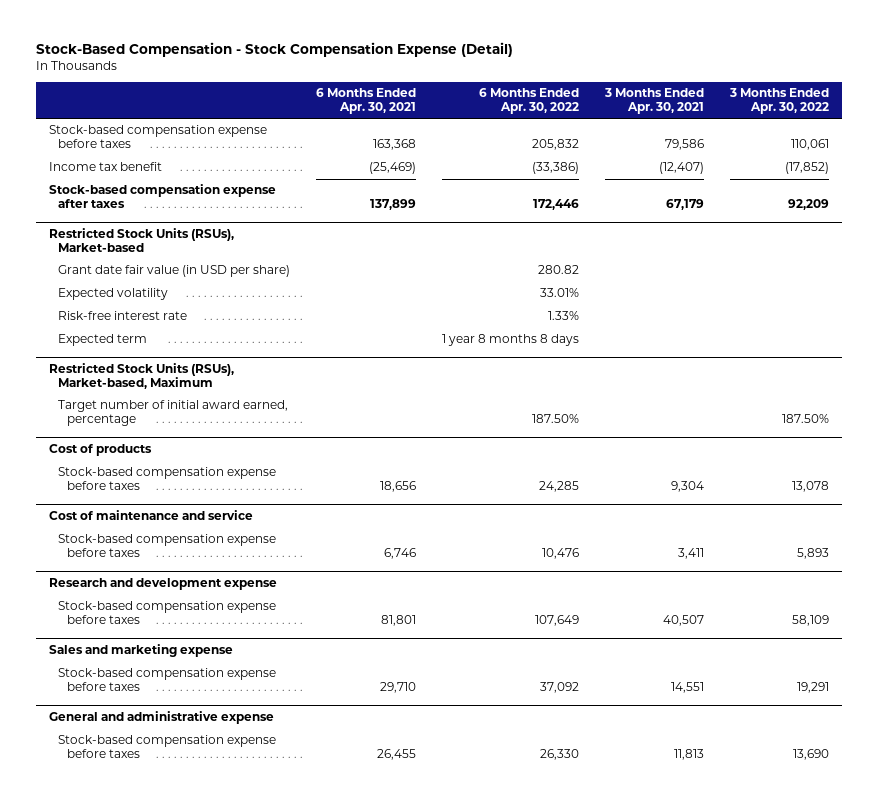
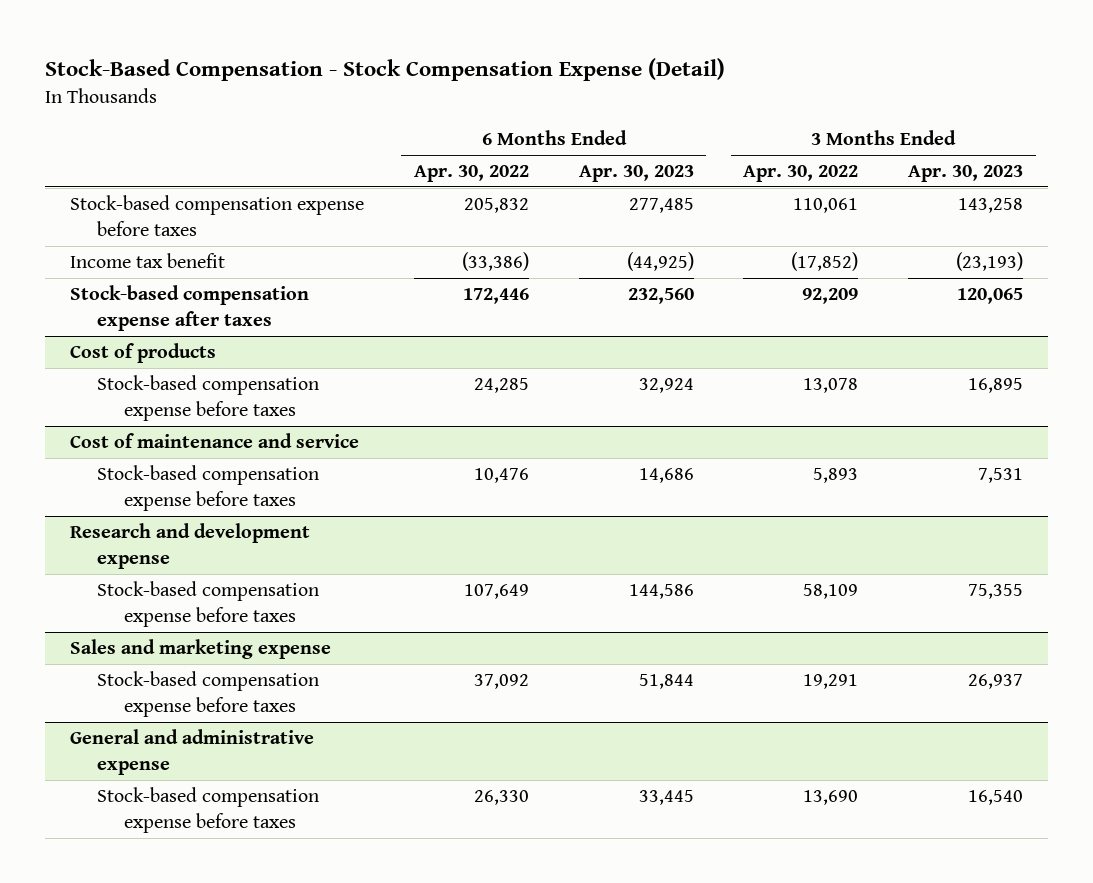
- | 6 Months Ended Apr. 30, 2021 | 6 Months Ended Apr. 30, 2022 | 3 Months Ended Apr. 30, 2021 | 3 Months Ended Apr. 30, 2022
+ | 6 Months Ended Apr. 30, 2022 | 6 Months Ended Apr. 30, 2023 | 3 Months Ended Apr. 30, 2022 | 3 Months Ended Apr. 30, 2023
- Restricted Stock Units (RSUs), Market-based
- Grant date fair value (in USD per share) | | 280.82 | |
- Expected volatility | | 33.01% | |
- Risk-free interest rate | | 1.33% | |
- Expected term | | 1 year 8 months 8 days | |
- Restricted Stock Units (RSUs), Market-based, Maximum
- Target number of initial award earned, percentage | | 187.50% | | 187.50%

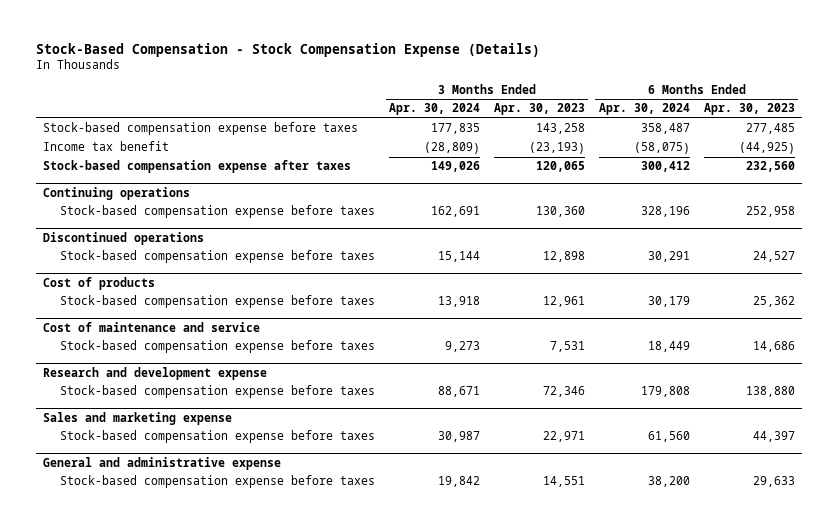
- Stock-Based Compensation - Stock Compensation Expense (Detail)
+ Stock-Based Compensation - Stock Compensation Expense (Details)
- | 6 Months Ended Apr. 30, 2022 | 6 Months Ended Apr. 30, 2023 | 3 Months Ended Apr. 30, 2022 | 3 Months Ended Apr. 30, 2023
+ | 3 Months Ended Apr. 30, 2024 | 3 Months Ended Apr. 30, 2023 | 6 Months Ended Apr. 30, 2024 | 6 Months Ended Apr. 30, 2023
+ Continuing operations
+ Stock-based compensation expense before taxes | 162,691 | 130,360 | 328,196 | 252,958
+ Discontinued operations
+ Stock-based compensation expense before taxes | 15,144 | 12,898 | 30,291 | 24,527
@ Cost of products
- Stock-based compensation expense before taxes | 24,285 | 32,924 | 13,078 | 16,895
+ Stock-based compensation expense before taxes | 13,918 | 12,961 | 30,179 | 25,362
@ Research and development expense
- Stock-based compensation expense before taxes | 107,649 | 144,586 | 58,109 | 75,355
+ Stock-based compensation expense before taxes | 88,671 | 72,346 | 179,808 | 138,880
@ Sales and marketing expense
- Stock-based compensation expense before taxes | 37,092 | 51,844 | 19,291 | 26,937
+ Stock-based compensation expense before taxes | 30,987 | 22,971 | 61,560 | 44,397
@ General and administrative expense
- Stock-based compensation expense before taxes | 26,330 | 33,445 | 13,690 | 16,540
+ Stock-based compensation expense before taxes | 19,842 | 14,551 | 38,200 | 29,633

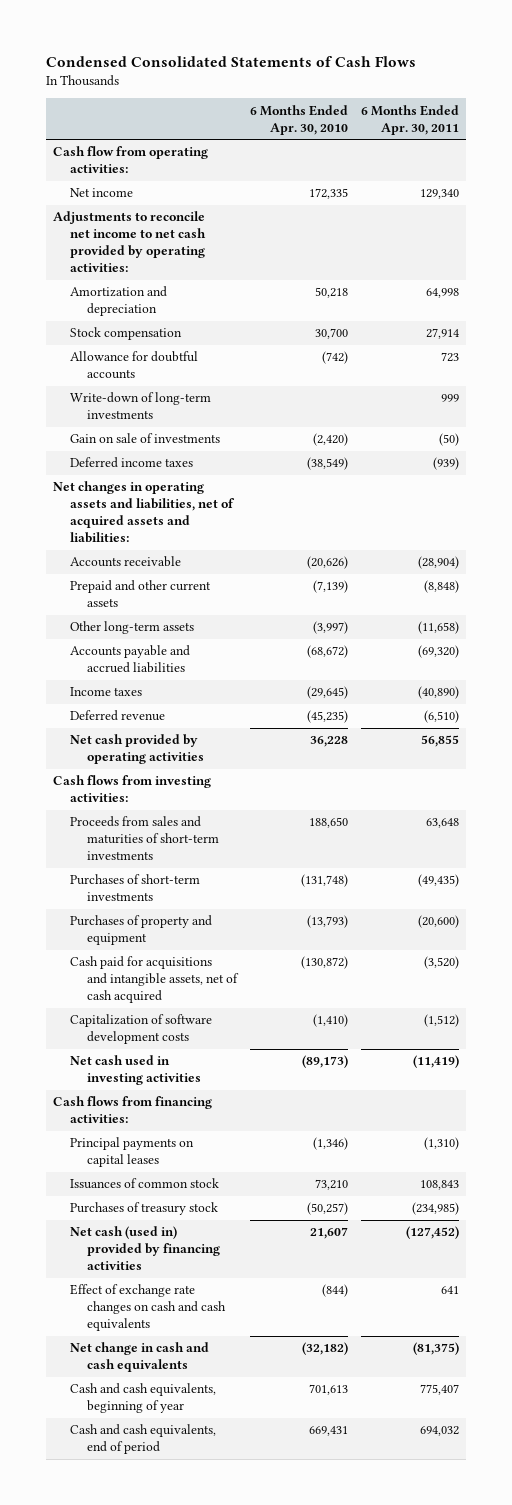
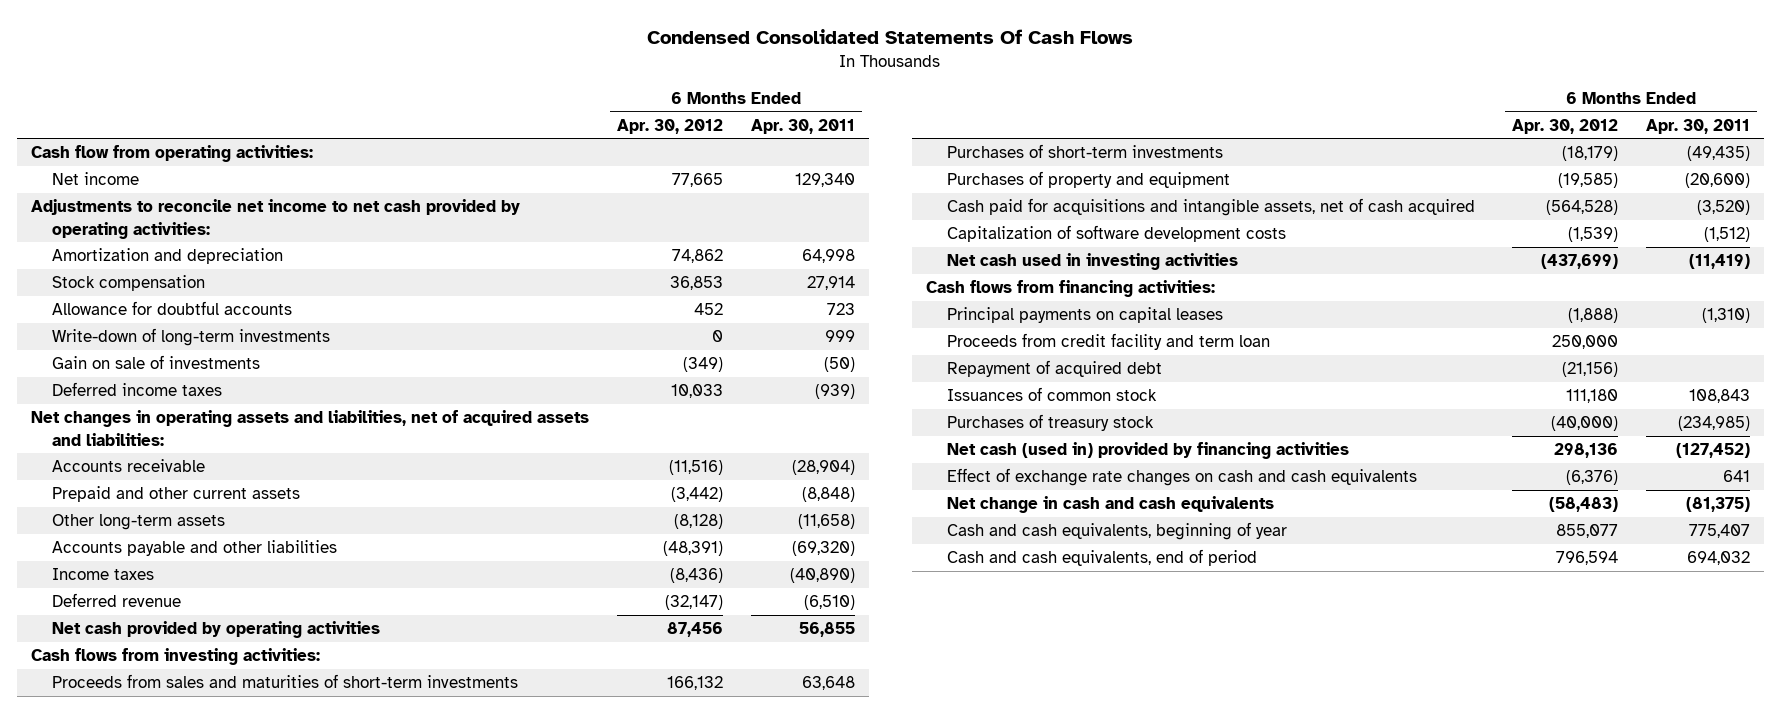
- Condensed Consolidated Statements of Cash Flows
+ Condensed Consolidated Statements Of Cash Flows
- | 6 Months Ended Apr. 30, 2010 | 6 Months Ended Apr. 30, 2011
+ | 6 Months Ended Apr. 30, 2012 | 6 Months Ended Apr. 30, 2011
- Accounts payable and accrued liabilities | (68,672) | (69,320)
+ Accounts payable and other liabilities | (48,391) | (69,320)
+ Proceeds from credit facility and term loan | 250,000 |
+ Repayment of acquired debt | (21,156) |

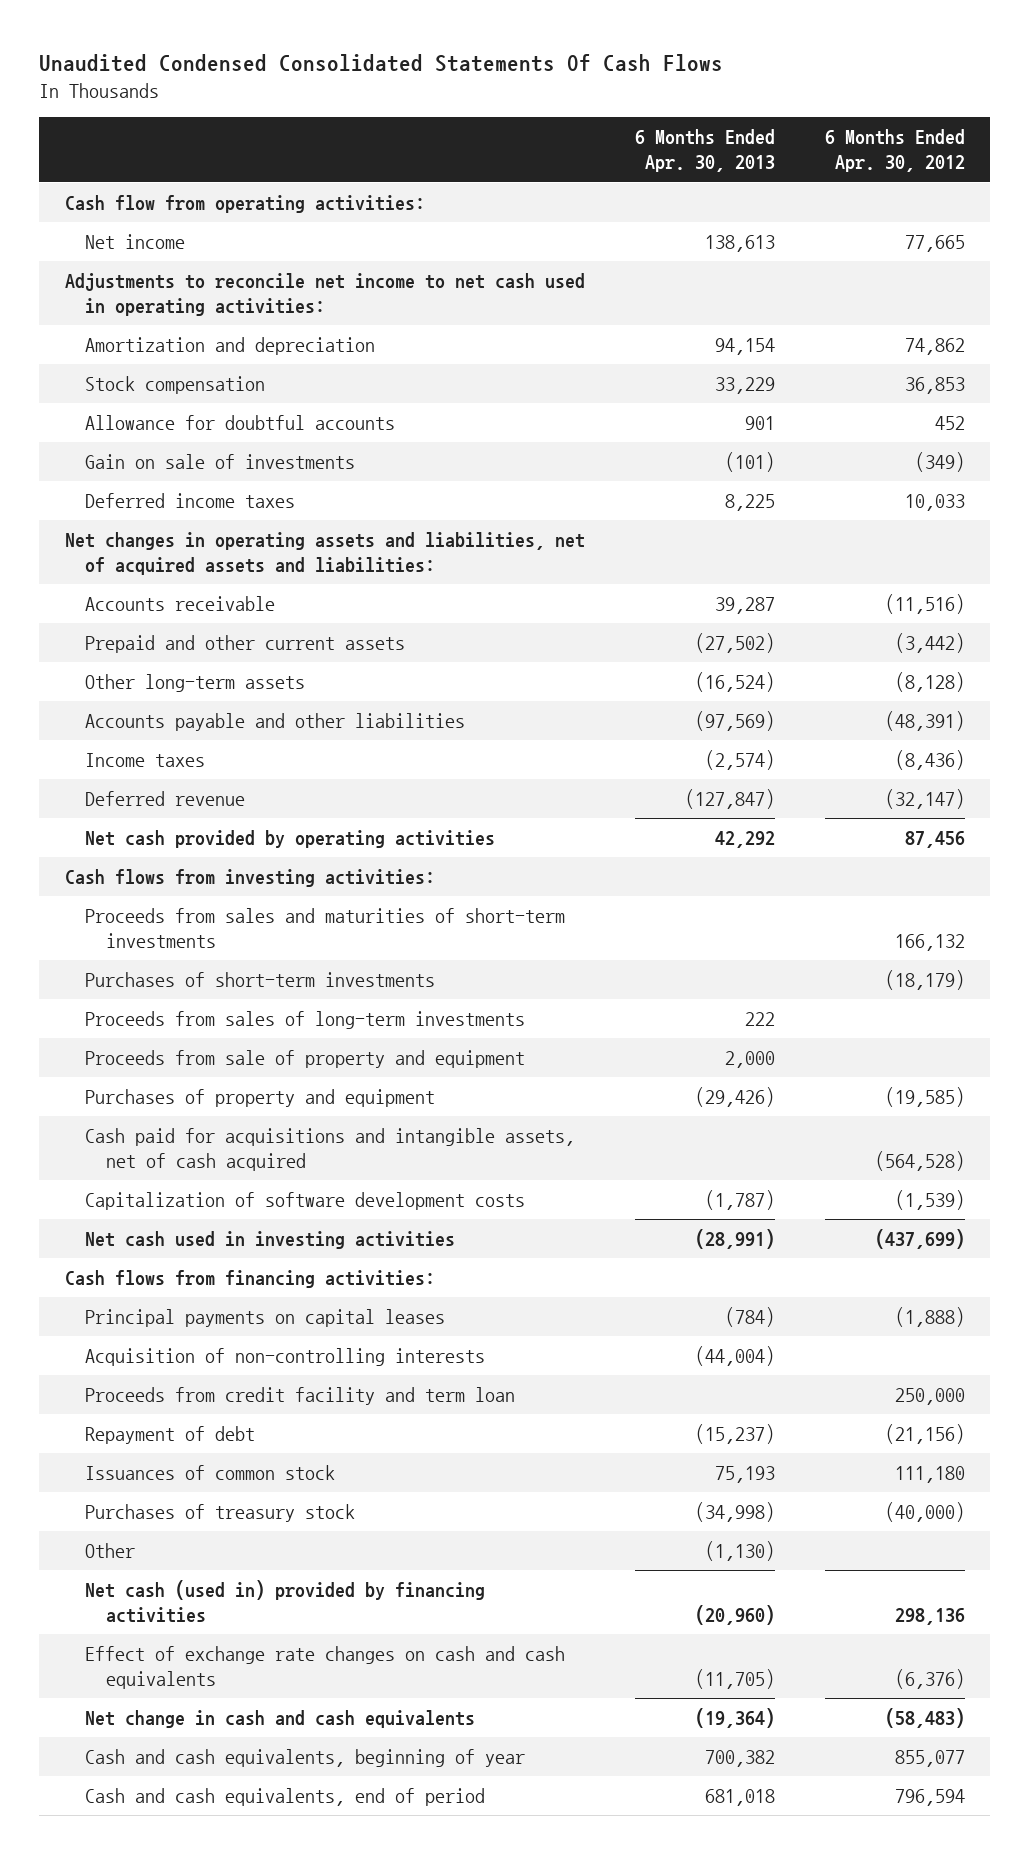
- Condensed Consolidated Statements Of Cash Flows
+ Unaudited Condensed Consolidated Statements Of Cash Flows
- | 6 Months Ended Apr. 30, 2012 | 6 Months Ended Apr. 30, 2011
+ | 6 Months Ended Apr. 30, 2013 | 6 Months Ended Apr. 30, 2012
- Adjustments to reconcile net income to net cash provided by operating activities:
+ Adjustments to reconcile net income to net cash used in operating activities:
- Write-down of long-term investments | 0 | 999
+ Proceeds from sales of long-term investments | 222 |
+ Proceeds from sale of property and equipment | 2,000 |
+ Acquisition of non-controlling interests | (44,004) |
- Repayment of acquired debt | (21,156) |
+ Repayment of debt | (15,237) | (21,156)
+ Other | (1,130) |

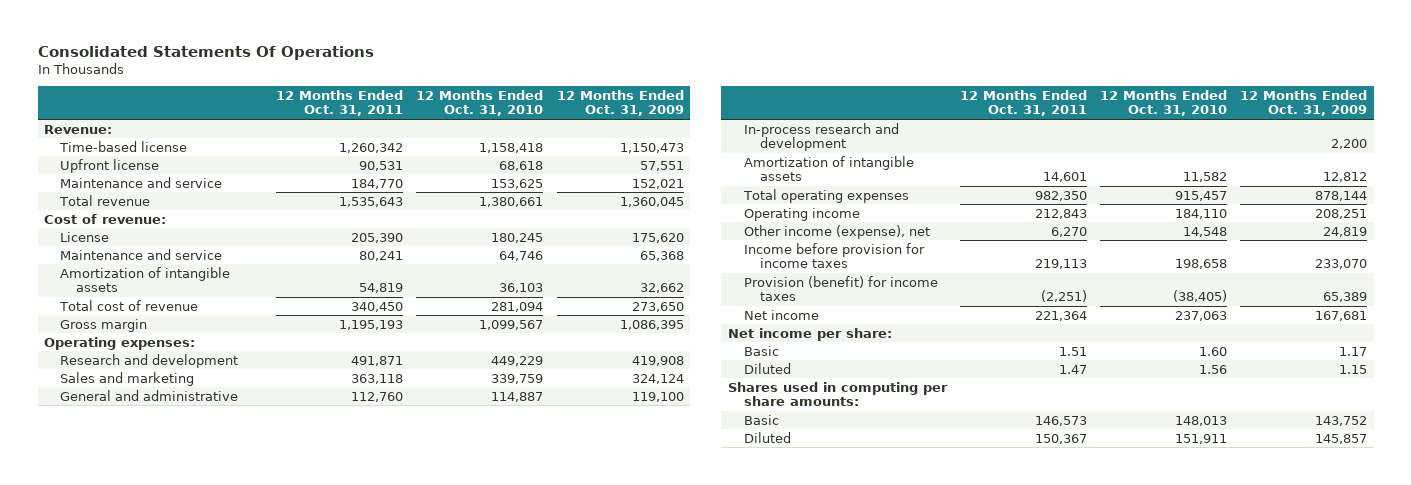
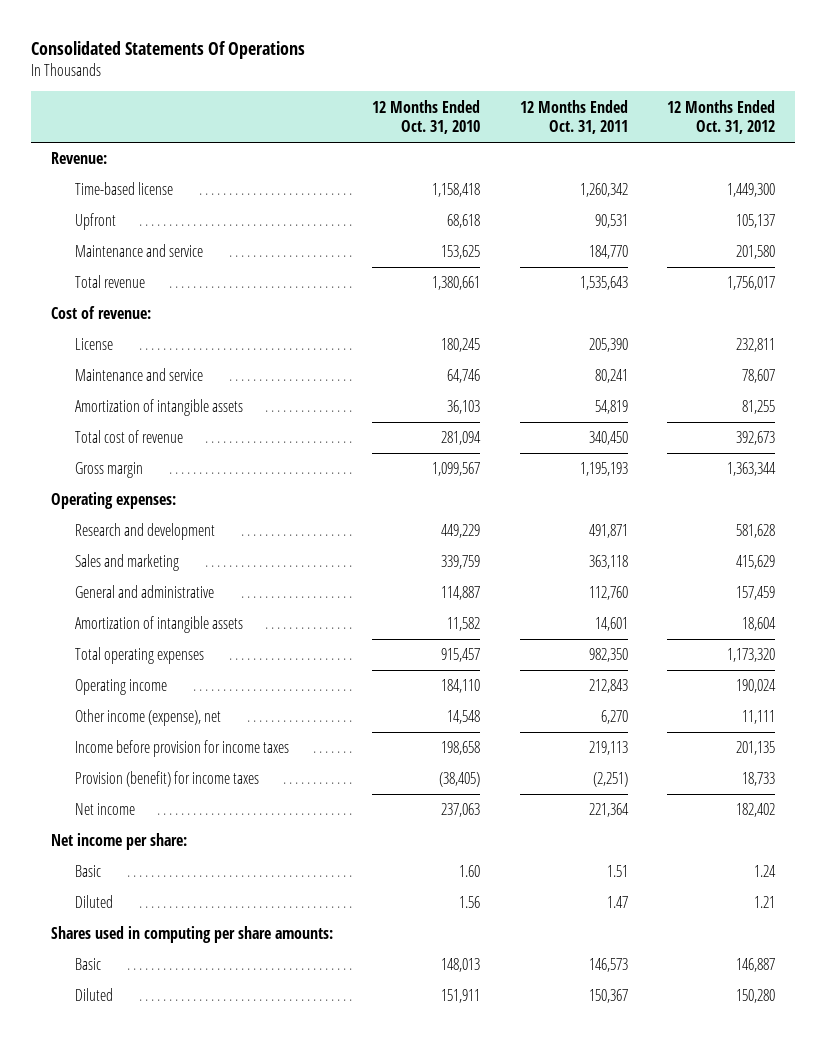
- | 12 Months Ended Oct. 31, 2011 | 12 Months Ended Oct. 31, 2010 | 12 Months Ended Oct. 31, 2009
+ | 12 Months Ended Oct. 31, 2010 | 12 Months Ended Oct. 31, 2011 | 12 Months Ended Oct. 31, 2012
- Upfront license | 90,531 | 68,618 | 57,551
+ Upfront | 68,618 | 90,531 | 105,137
- In-process research and development | | | 2,200

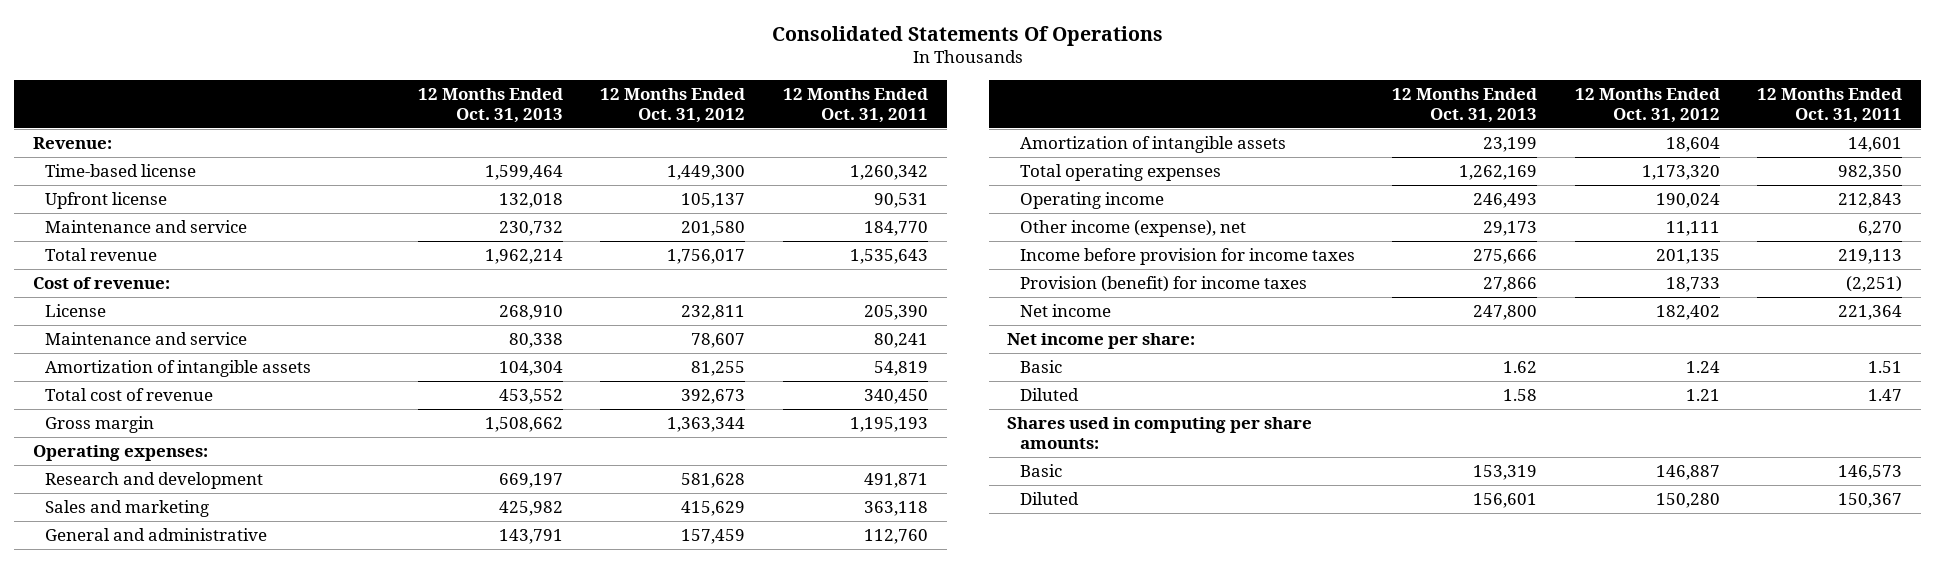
- | 12 Months Ended Oct. 31, 2010 | 12 Months Ended Oct. 31, 2011 | 12 Months Ended Oct. 31, 2012
+ | 12 Months Ended Oct. 31, 2013 | 12 Months Ended Oct. 31, 2012 | 12 Months Ended Oct. 31, 2011
- Upfront | 68,618 | 90,531 | 105,137
+ Upfront license | 132,018 | 105,137 | 90,531

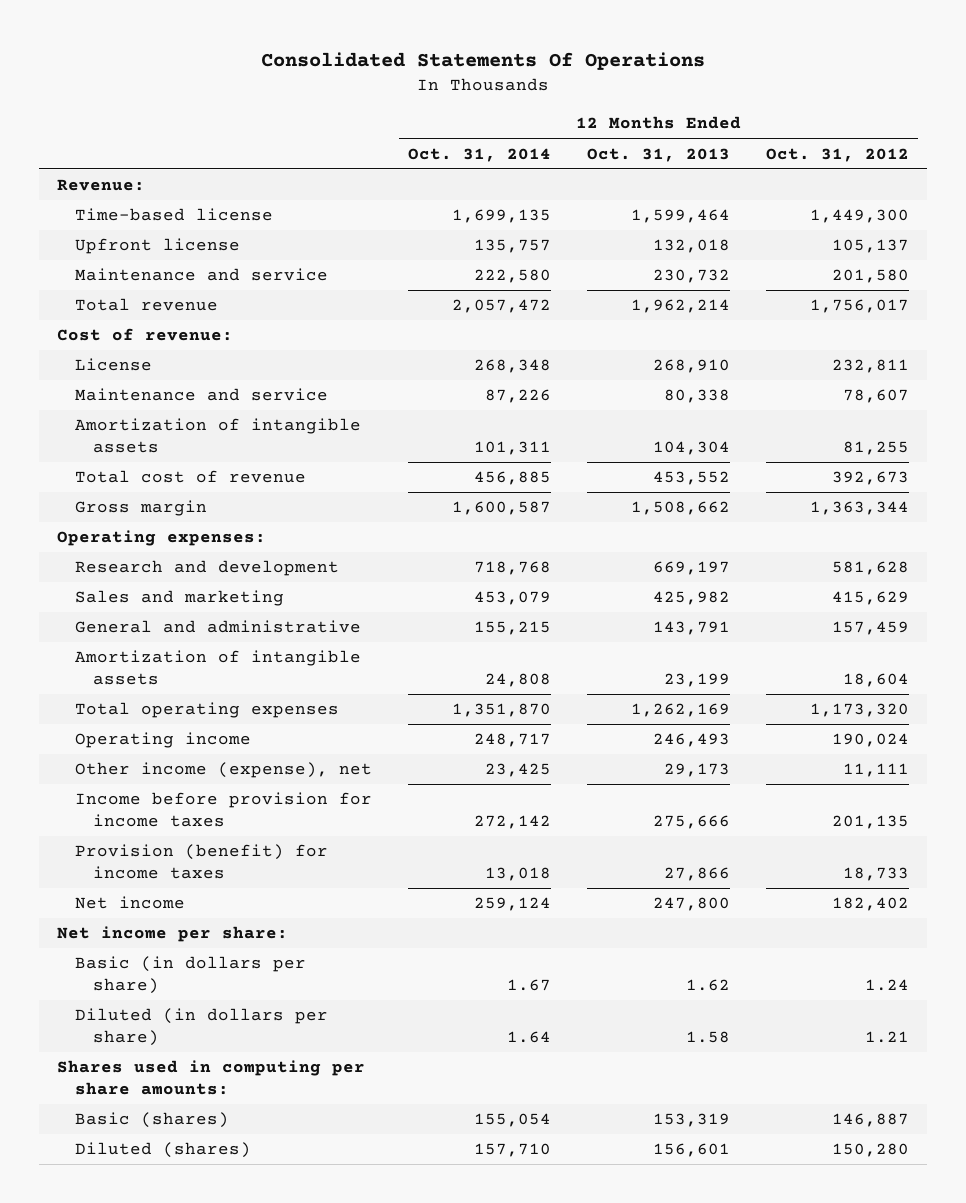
- | 12 Months Ended Oct. 31, 2013 | 12 Months Ended Oct. 31, 2012 | 12 Months Ended Oct. 31, 2011
+ | 12 Months Ended Oct. 31, 2014 | 12 Months Ended Oct. 31, 2013 | 12 Months Ended Oct. 31, 2012
- Basic | 1.62 | 1.24 | 1.51
- Diluted | 1.58 | 1.21 | 1.47
+ Basic (in dollars per share) | 1.67 | 1.62 | 1.24
+ Diluted (in dollars per share) | 1.64 | 1.58 | 1.21
- Basic | 153,319 | 146,887 | 146,573
- Diluted | 156,601 | 150,280 | 150,367
+ Basic (shares) | 155,054 | 153,319 | 146,887
+ Diluted (shares) | 157,710 | 156,601 | 150,280

